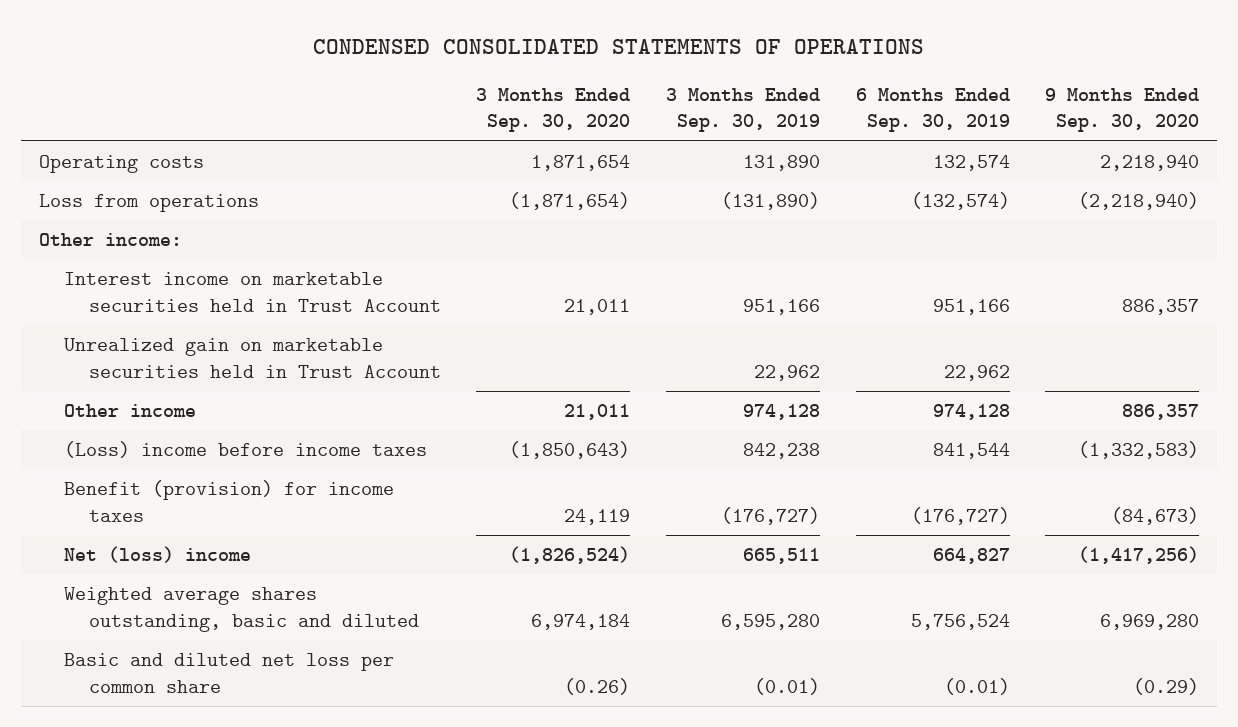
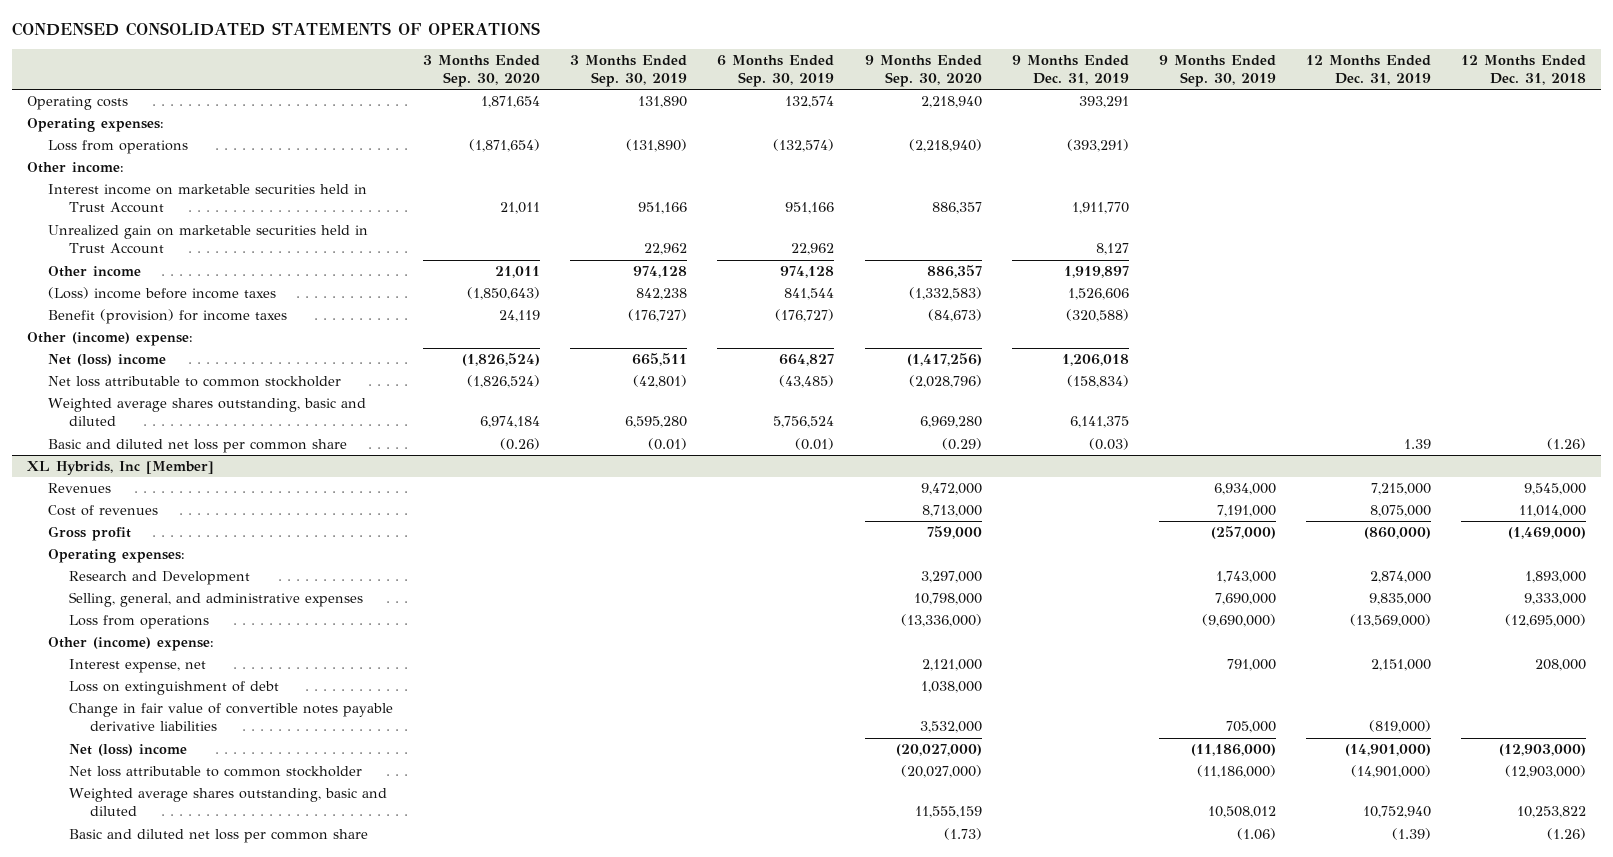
- | 3 Months Ended Sep. 30, 2020 | 3 Months Ended Sep. 30, 2019 | 6 Months Ended Sep. 30, 2019 | 9 Months Ended Sep. 30, 2020
+ | 3 Months Ended Sep. 30, 2020 | 3 Months Ended Sep. 30, 2019 | 6 Months Ended Sep. 30, 2019 | 9 Months Ended Sep. 30, 2020 | 9 Months Ended Dec. 31, 2019 | 9 Months Ended Sep. 30, 2019 | 12 Months Ended Dec. 31, 2019 | 12 Months Ended Dec. 31, 2018
+ Operating expenses:
+ Other (income) expense:
+ Net loss attributable to common stockholder | (1,826,524) | (42,801) | (43,485) | (2,028,796) | (158,834) | | |
+ XL Hybrids, Inc [Member]
+ Revenues | | | | 9,472,000 | | 6,934,000 | 7,215,000 | 9,545,000
+ Cost of revenues | | | | 8,713,000 | | 7,191,000 | 8,075,000 | 11,014,000
+ Gross profit | | | | 759,000 | | (257,000) | (860,000) | (1,469,000)
+ Operating expenses:
+ Research and Development | | | | 3,297,000 | | 1,743,000 | 2,874,000 | 1,893,000
+ Selling, general, and administrative expenses | | | | 10,798,000 | | 7,690,000 | 9,835,000 | 9,333,000
+ Loss from operations | | | | (13,336,000) | | (9,690,000) | (13,569,000) | (12,695,000)
+ Other (income) expense:
+ Interest expense, net | | | | 2,121,000 | | 791,000 | 2,151,000 | 208,000
+ Loss on extinguishment of debt | | | | 1,038,000 | | | |
+ Change in fair value of convertible notes payable derivative liabilities | | | | 3,532,000 | | 705,000 | (819,000) |
+ Net (loss) income | | | | (20,027,000) | | (11,186,000) | (14,901,000) | (12,903,000)
+ Net loss attributable to common stockholder | | | | (20,027,000) | | (11,186,000) | (14,901,000) | (12,903,000)
+ Weighted average shares outstanding, basic and diluted | | | | 11,555,159 | | 10,508,012 | 10,752,940 | 10,253,822
+ Basic and diluted net loss per common share | | | | (1.73) | | (1.06) | (1.39) | (1.26)

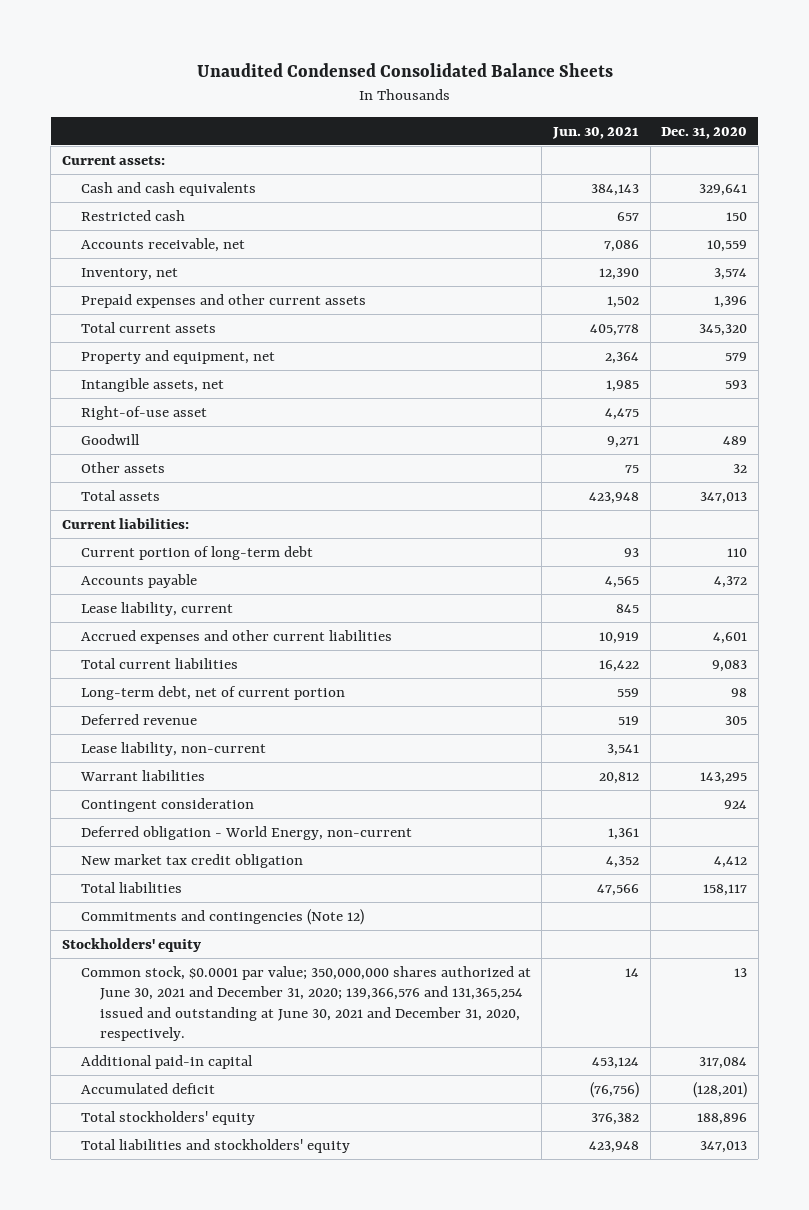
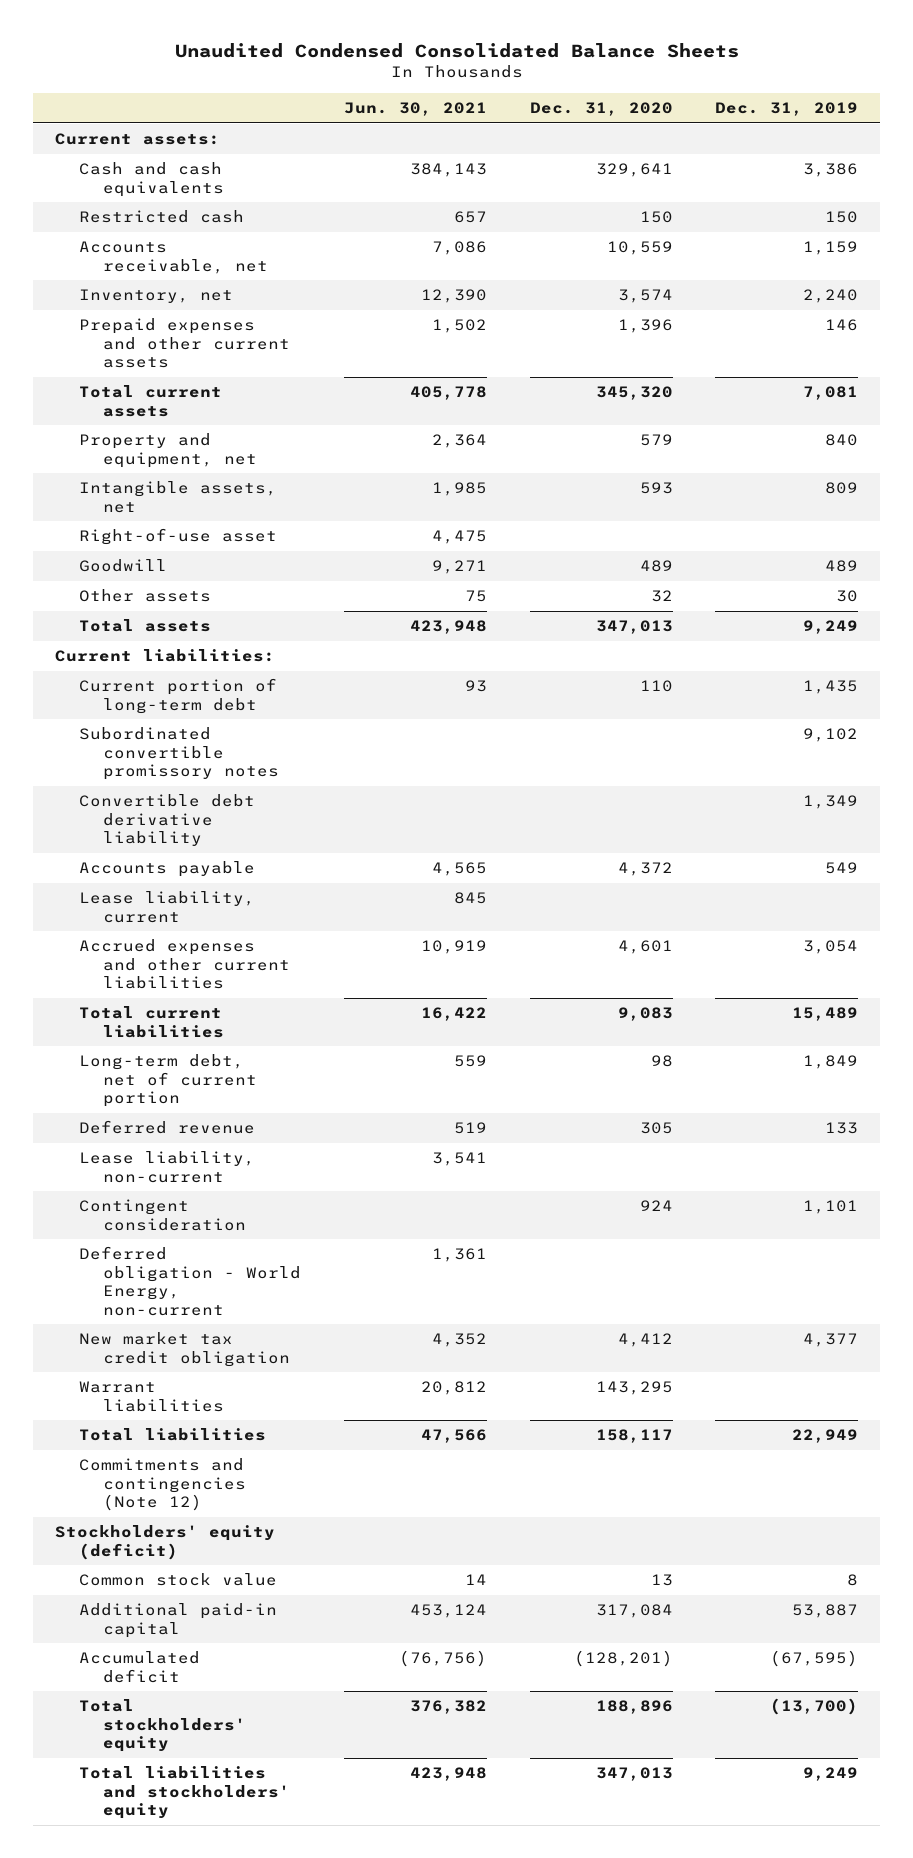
- | Jun. 30, 2021 | Dec. 31, 2020
+ | Jun. 30, 2021 | Dec. 31, 2020 | Dec. 31, 2019
+ Subordinated convertible promissory notes | | | 9,102
+ Convertible debt derivative liability | | | 1,349
moved down: Warrant liabilities | 20,812 | 143,295 |
- Stockholders' equity
- Common stock, $0.0001 par value; 350,000,000 shares authorized at June 30, 2021 and December 31, 2020; 139,366,576 and 131,365,254 issued and outstanding at June 30, 2021 and December 31, 2020, respectively. | 14 | 13
+ Stockholders' equity (deficit)
+ Common stock value | 14 | 13 | 8

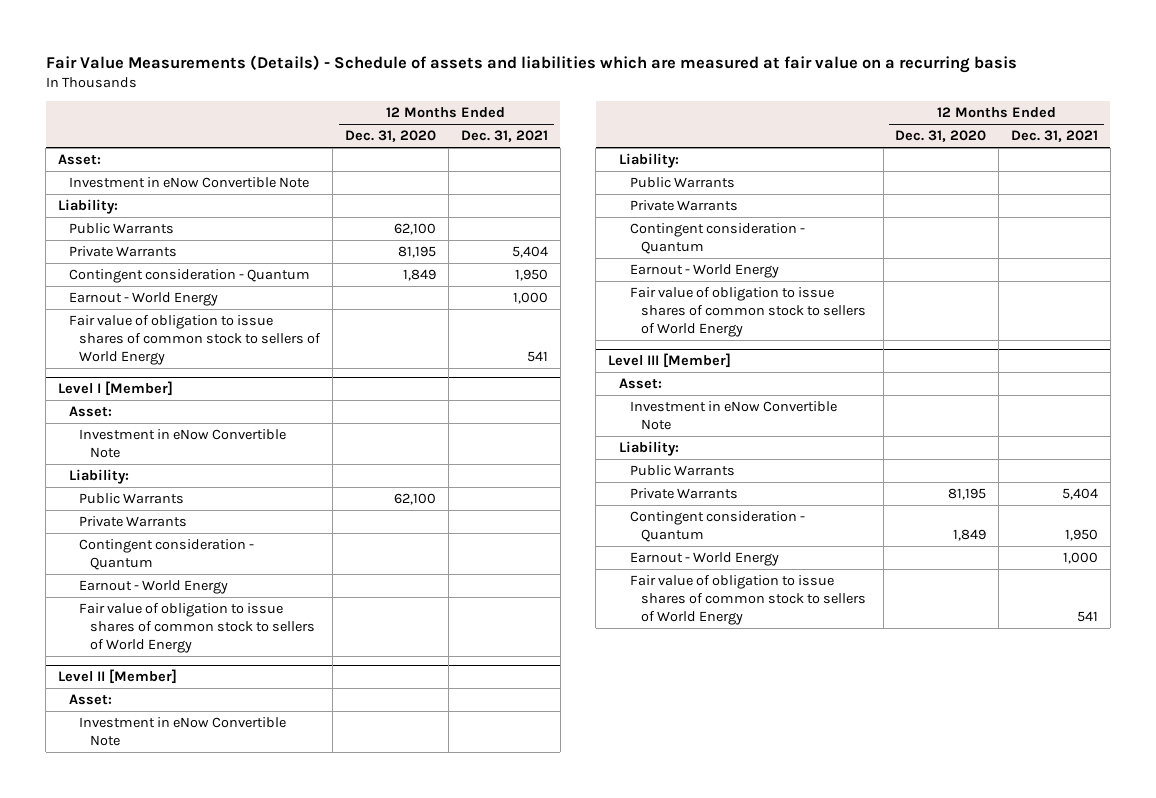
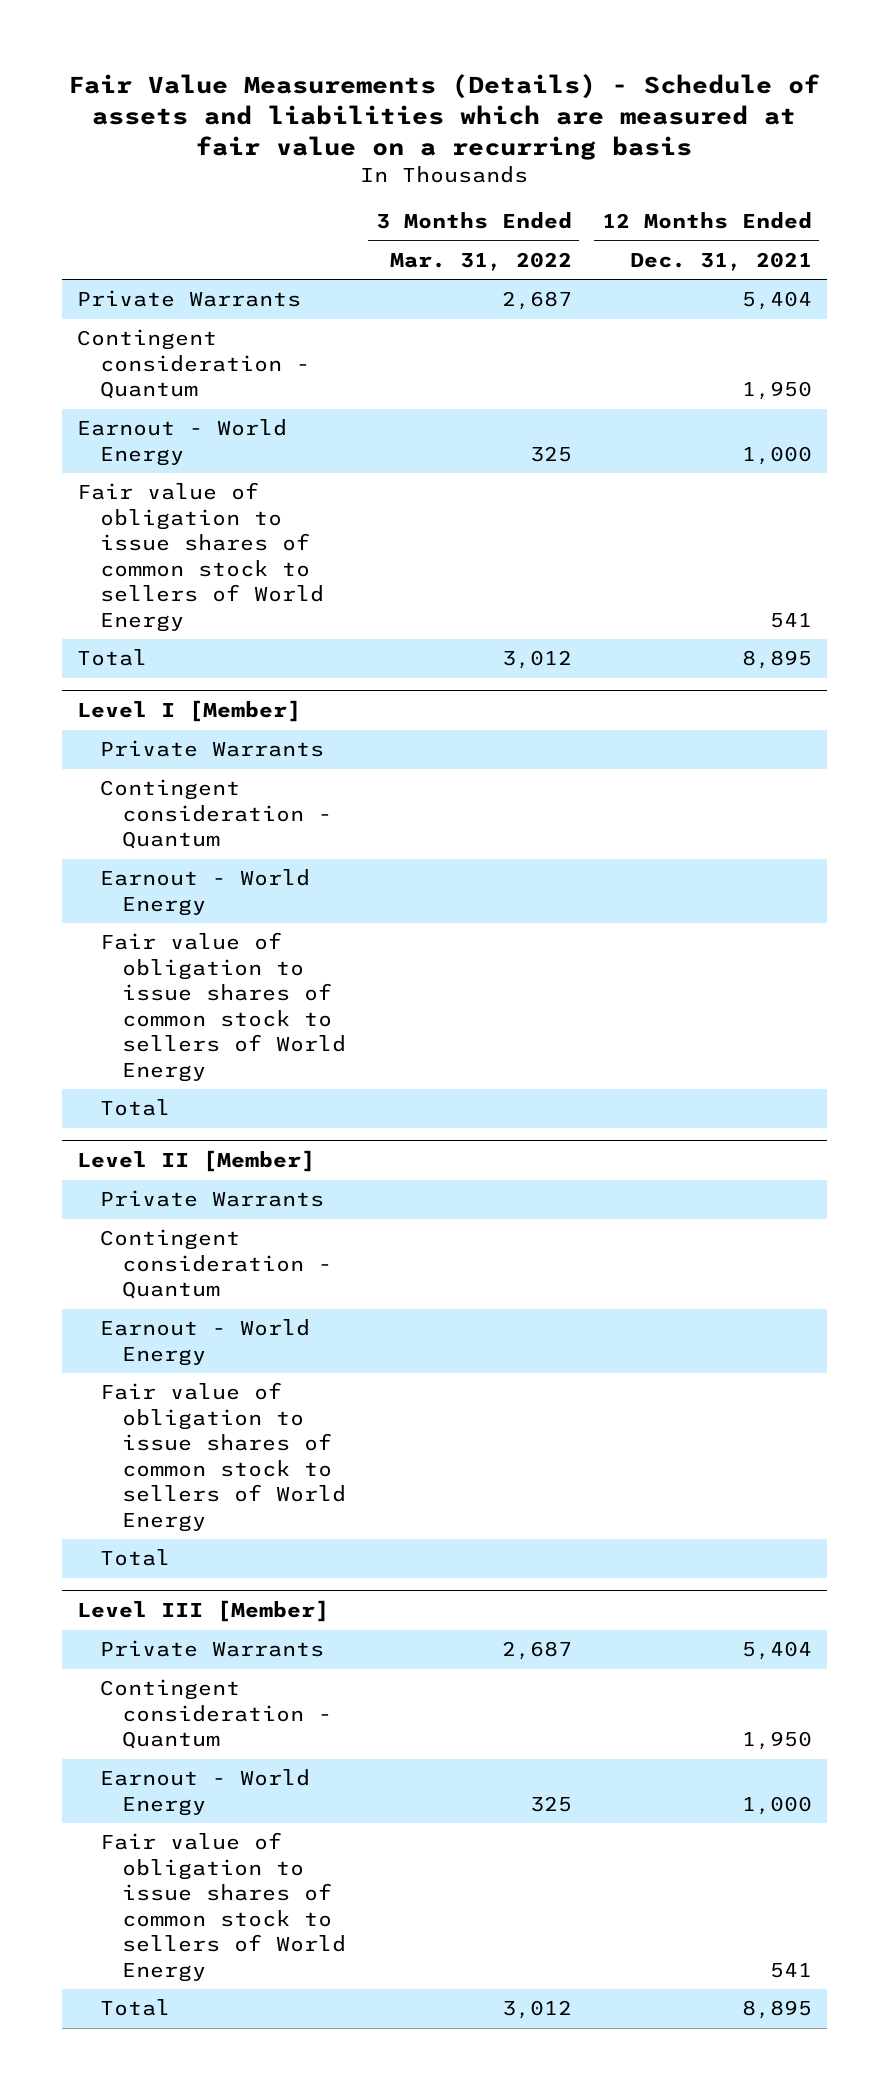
- | 12 Months Ended Dec. 31, 2020 | 12 Months Ended Dec. 31, 2021
+ | 3 Months Ended Mar. 31, 2022 | 12 Months Ended Dec. 31, 2021
- Asset:
- Investment in eNow Convertible Note
- Liability:
- Public Warrants | 62,100 |
+ Total | 3,012 | 8,895
@ Level I [Member]
- Asset:
- Investment in eNow Convertible Note
- Liability:
- Public Warrants | 62,100 |
+ Total
@ Level II [Member]
- Asset:
- Investment in eNow Convertible Note
- Liability:
- Public Warrants
+ Total
@ Level III [Member]
- Asset:
- Investment in eNow Convertible Note
- Liability:
- Public Warrants
+ Total | 3,012 | 8,895

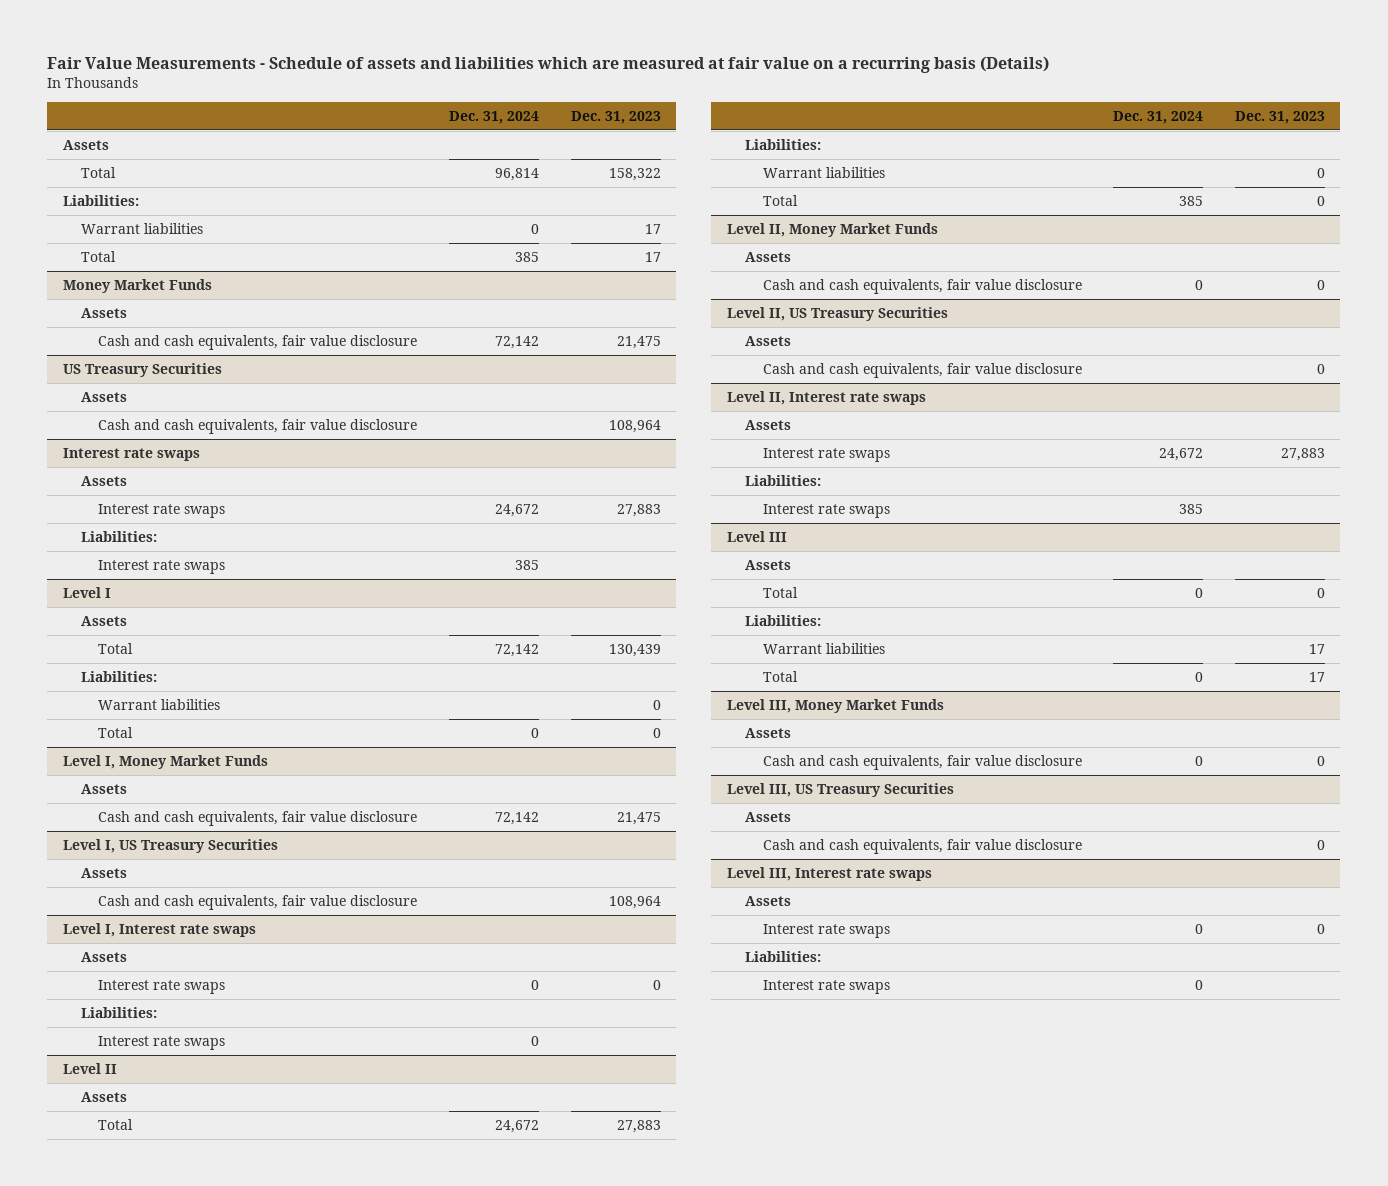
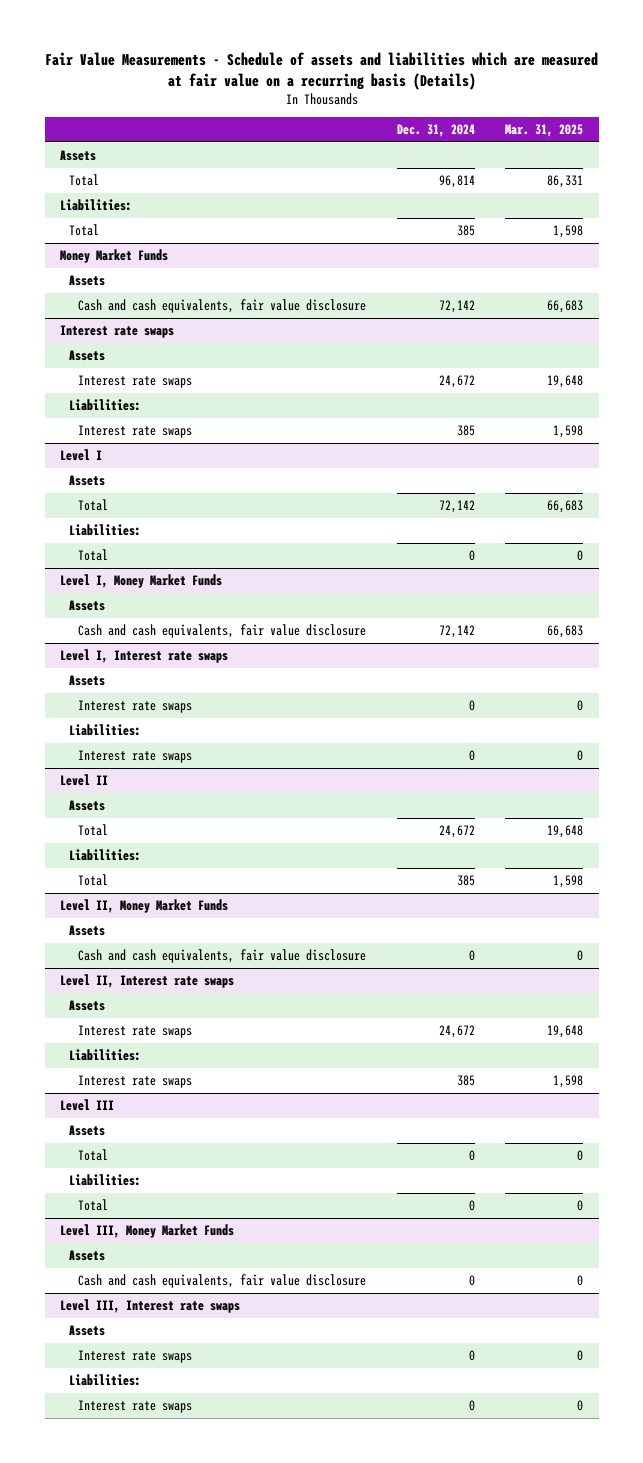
- | Dec. 31, 2024 | Dec. 31, 2023
+ | Dec. 31, 2024 | Mar. 31, 2025
- Warrant liabilities | 0 | 17
- US Treasury Securities
- Assets
- Cash and cash equivalents, fair value disclosure | | 108,964
@ Level I
- Warrant liabilities | | 0
- Level I, US Treasury Securities
- Assets
- Cash and cash equivalents, fair value disclosure | | 108,964
@ Level II
- Warrant liabilities | | 0
- Level II, US Treasury Securities
- Assets
- Cash and cash equivalents, fair value disclosure | | 0
@ Level III
- Warrant liabilities | | 17
- Level III, US Treasury Securities
- Assets
- Cash and cash equivalents, fair value disclosure | | 0

